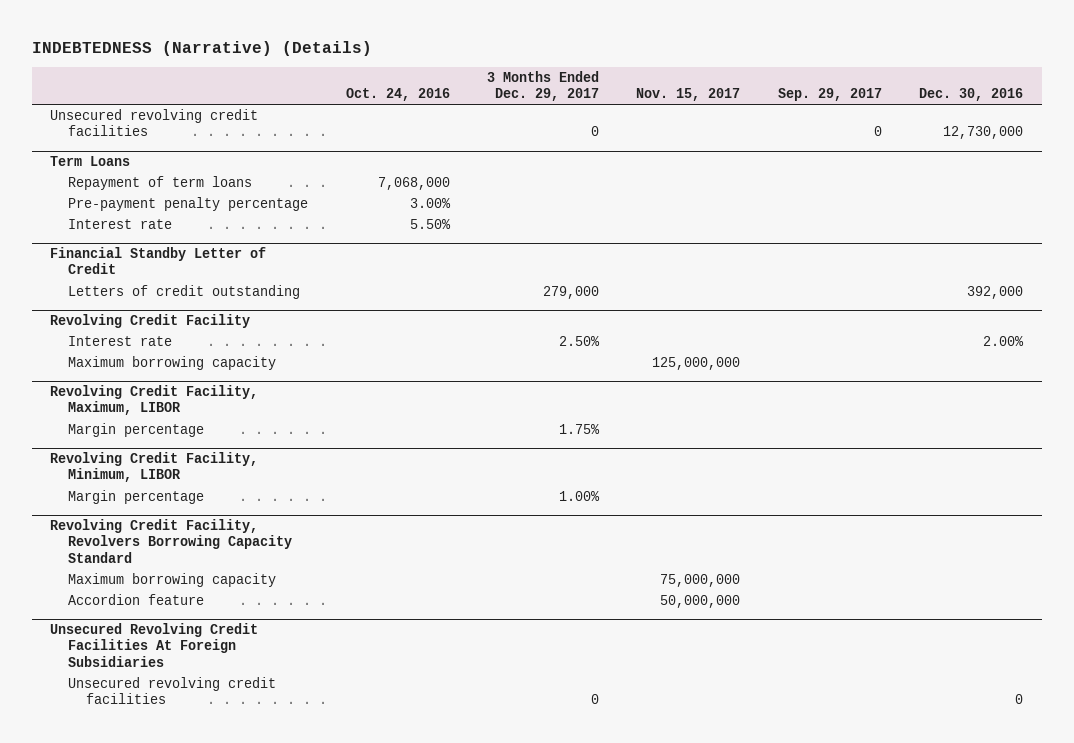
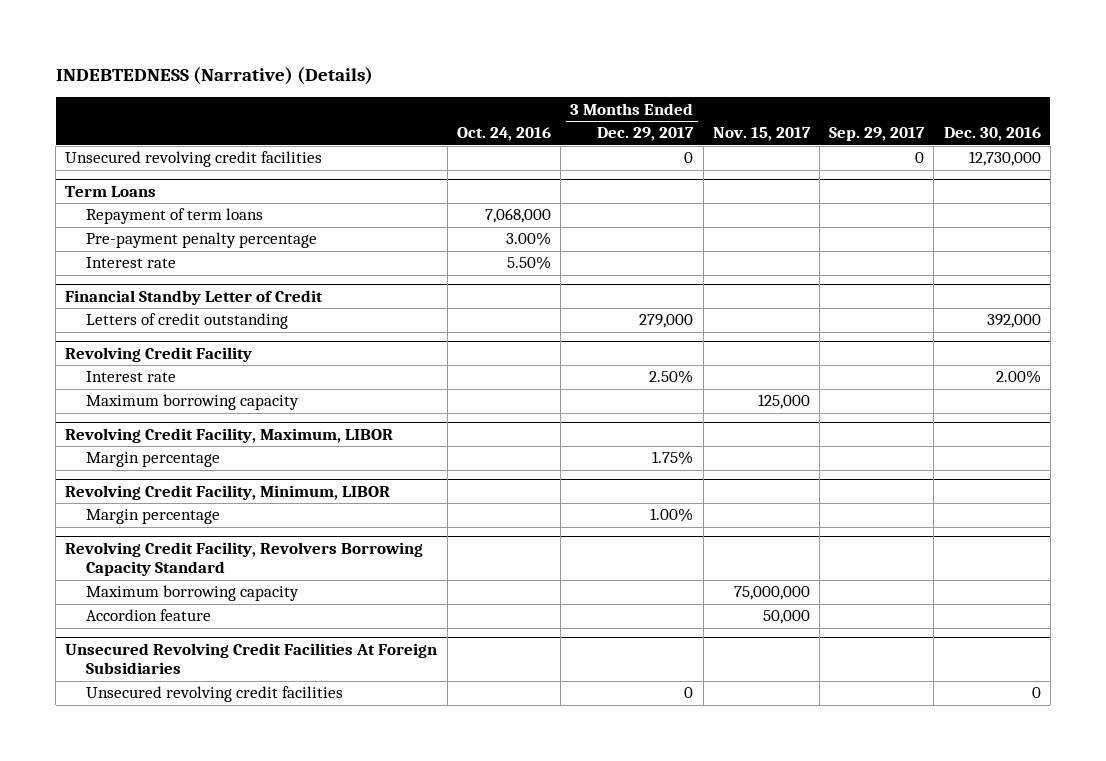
@ Revolving Credit Facility
- Maximum borrowing capacity | | | 125,000,000 | |
+ Maximum borrowing capacity | | | 125,000 | |
@ Revolving Credit Facility, Revolvers Borrowing Capacity Standard
- Accordion feature | | | 50,000,000 | |
+ Accordion feature | | | 50,000 | |

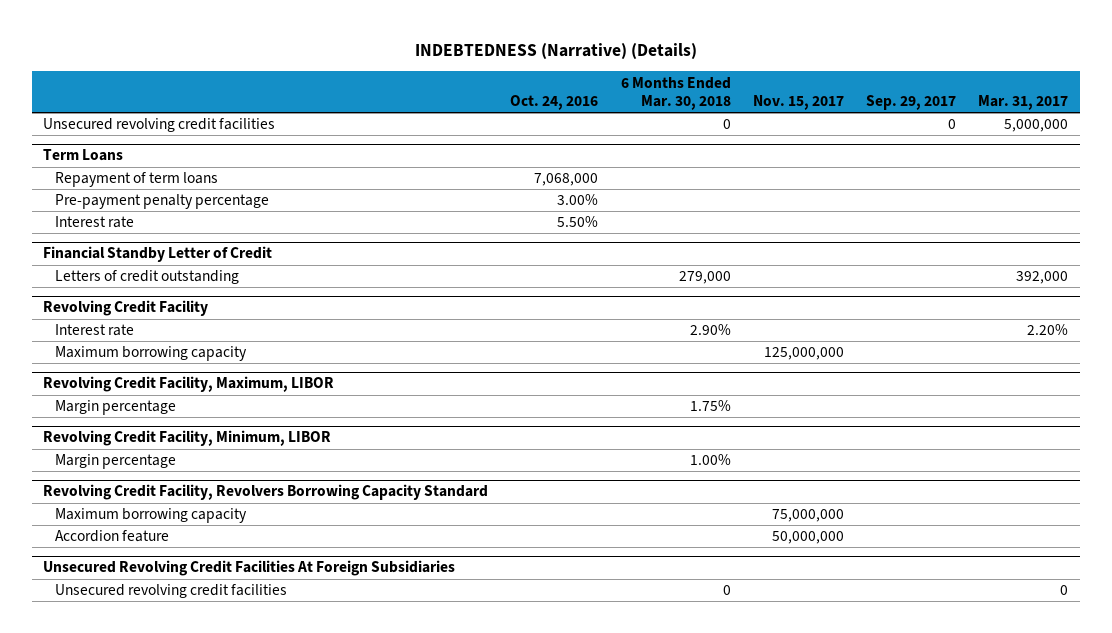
- | Oct. 24, 2016 | 3 Months Ended Dec. 29, 2017 | Nov. 15, 2017 | Sep. 29, 2017 | Dec. 30, 2016
+ | Oct. 24, 2016 | 6 Months Ended Mar. 30, 2018 | Nov. 15, 2017 | Sep. 29, 2017 | Mar. 31, 2017
@ Revolving Credit Facility
- Maximum borrowing capacity | | | 125,000 | |
+ Maximum borrowing capacity | | | 125,000,000 | |
@ Revolving Credit Facility, Revolvers Borrowing Capacity Standard
- Accordion feature | | | 50,000 | |
+ Accordion feature | | | 50,000,000 | |

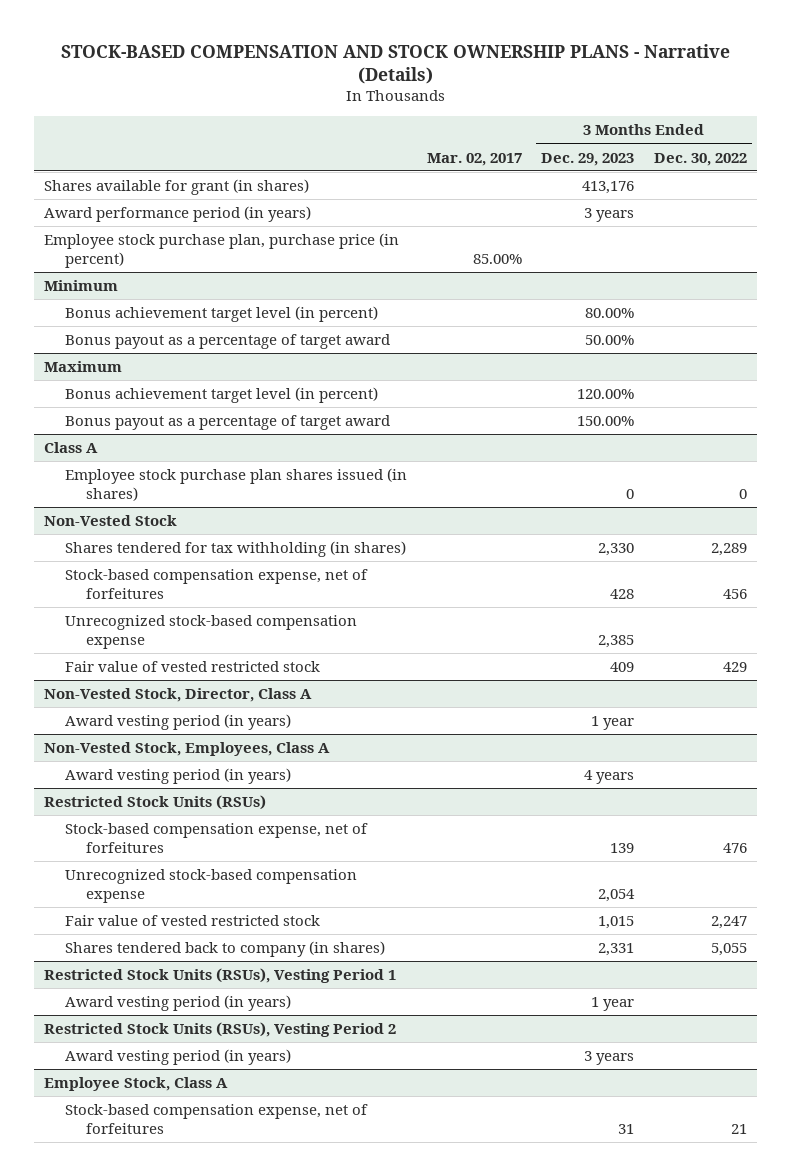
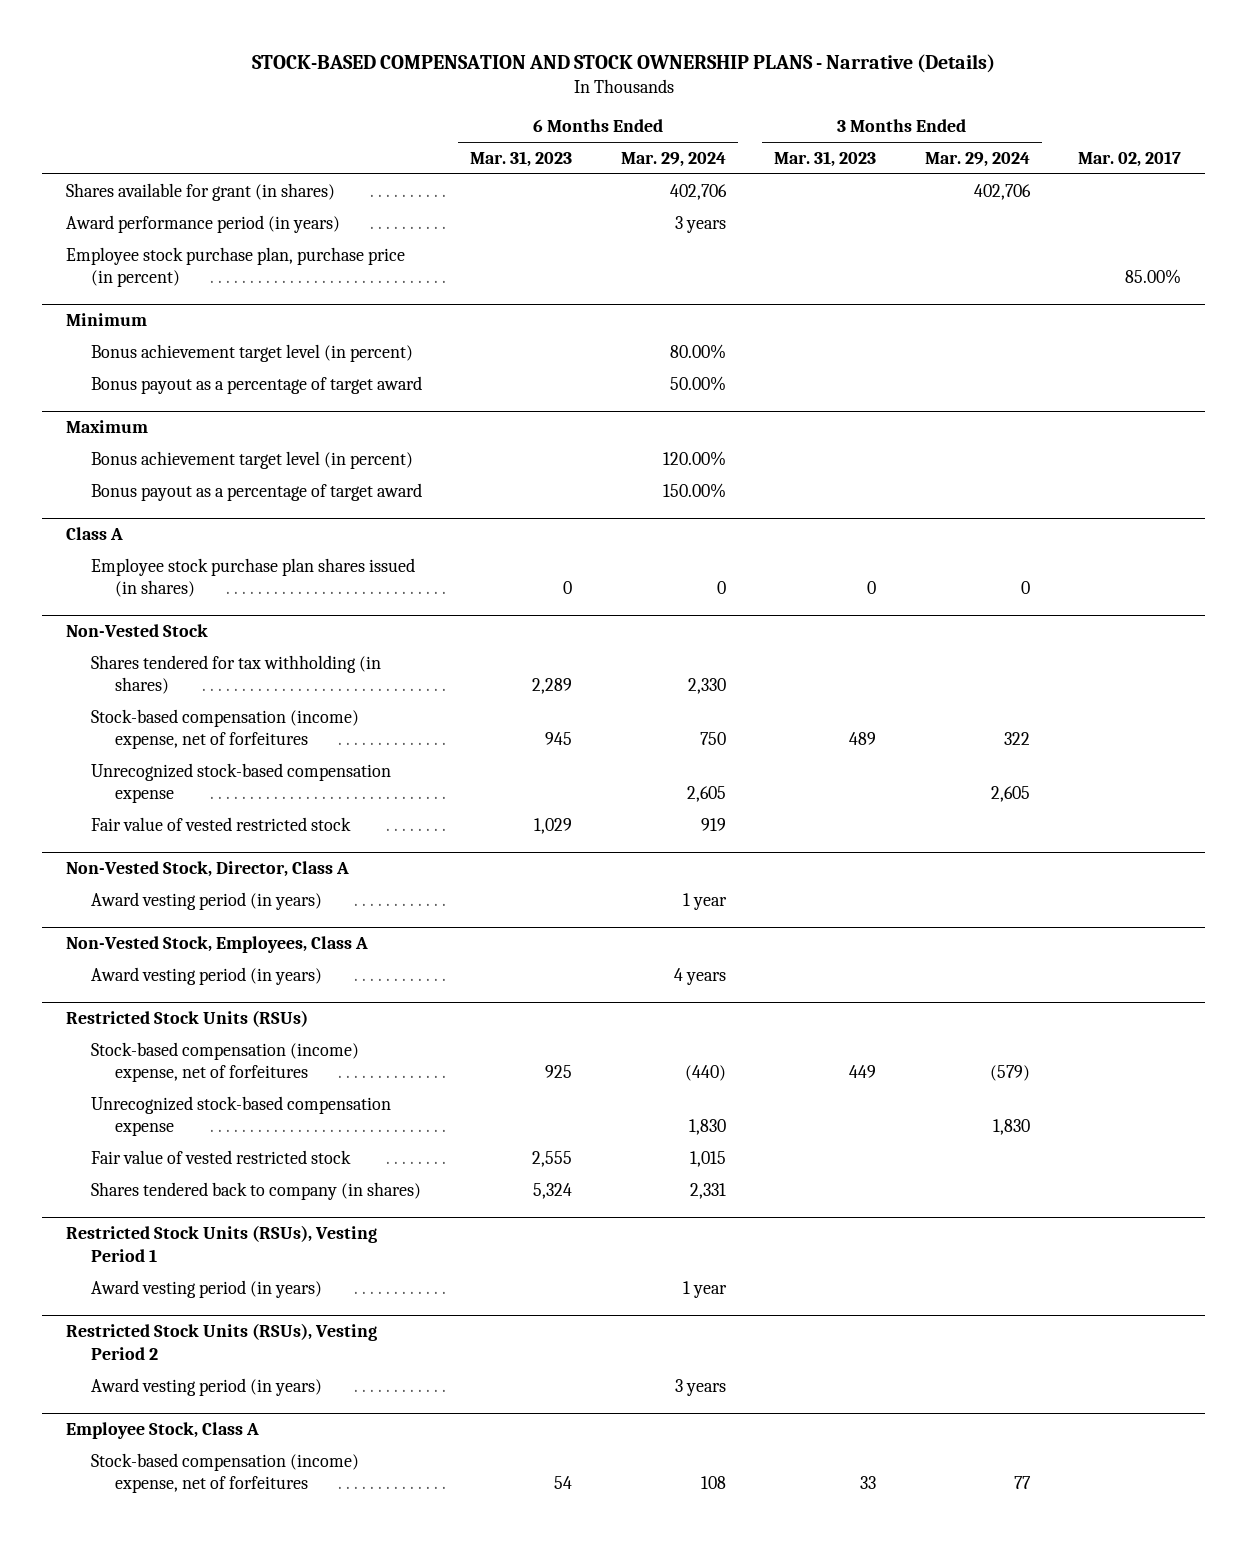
- | Mar. 02, 2017 | 3 Months Ended Dec. 29, 2023 | 3 Months Ended Dec. 30, 2022
+ | 6 Months Ended Mar. 31, 2023 | 6 Months Ended Mar. 29, 2024 | 3 Months Ended Mar. 31, 2023 | 3 Months Ended Mar. 29, 2024 | Mar. 02, 2017
@ Non-Vested Stock
- Stock-based compensation expense, net of forfeitures | | 428 | 456
+ Stock-based compensation (income) expense, net of forfeitures | 945 | 750 | 489 | 322 |
@ Restricted Stock Units (RSUs)
- Stock-based compensation expense, net of forfeitures | | 139 | 476
+ Stock-based compensation (income) expense, net of forfeitures | 925 | (440) | 449 | (579) |
@ Employee Stock, Class A
- Stock-based compensation expense, net of forfeitures | | 31 | 21
+ Stock-based compensation (income) expense, net of forfeitures | 54 | 108 | 33 | 77 |

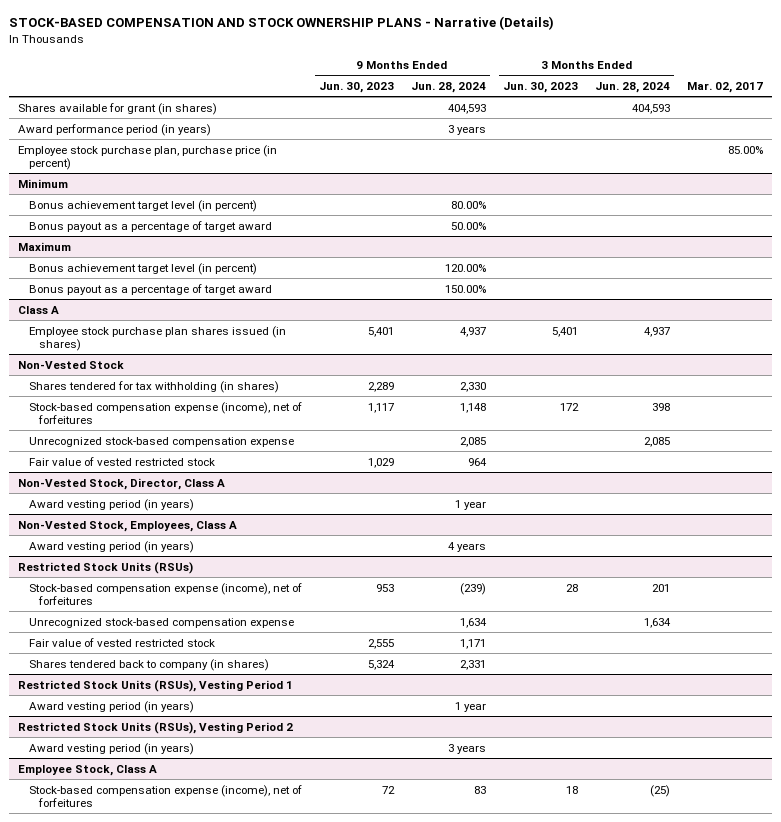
- | 6 Months Ended Mar. 31, 2023 | 6 Months Ended Mar. 29, 2024 | 3 Months Ended Mar. 31, 2023 | 3 Months Ended Mar. 29, 2024 | Mar. 02, 2017
+ | 9 Months Ended Jun. 30, 2023 | 9 Months Ended Jun. 28, 2024 | 3 Months Ended Jun. 30, 2023 | 3 Months Ended Jun. 28, 2024 | Mar. 02, 2017
@ Non-Vested Stock
- Stock-based compensation (income) expense, net of forfeitures | 945 | 750 | 489 | 322 |
+ Stock-based compensation expense (income), net of forfeitures | 1,117 | 1,148 | 172 | 398 |
@ Restricted Stock Units (RSUs)
- Stock-based compensation (income) expense, net of forfeitures | 925 | (440) | 449 | (579) |
+ Stock-based compensation expense (income), net of forfeitures | 953 | (239) | 28 | 201 |
@ Employee Stock, Class A
- Stock-based compensation (income) expense, net of forfeitures | 54 | 108 | 33 | 77 |
+ Stock-based compensation expense (income), net of forfeitures | 72 | 83 | 18 | (25) |

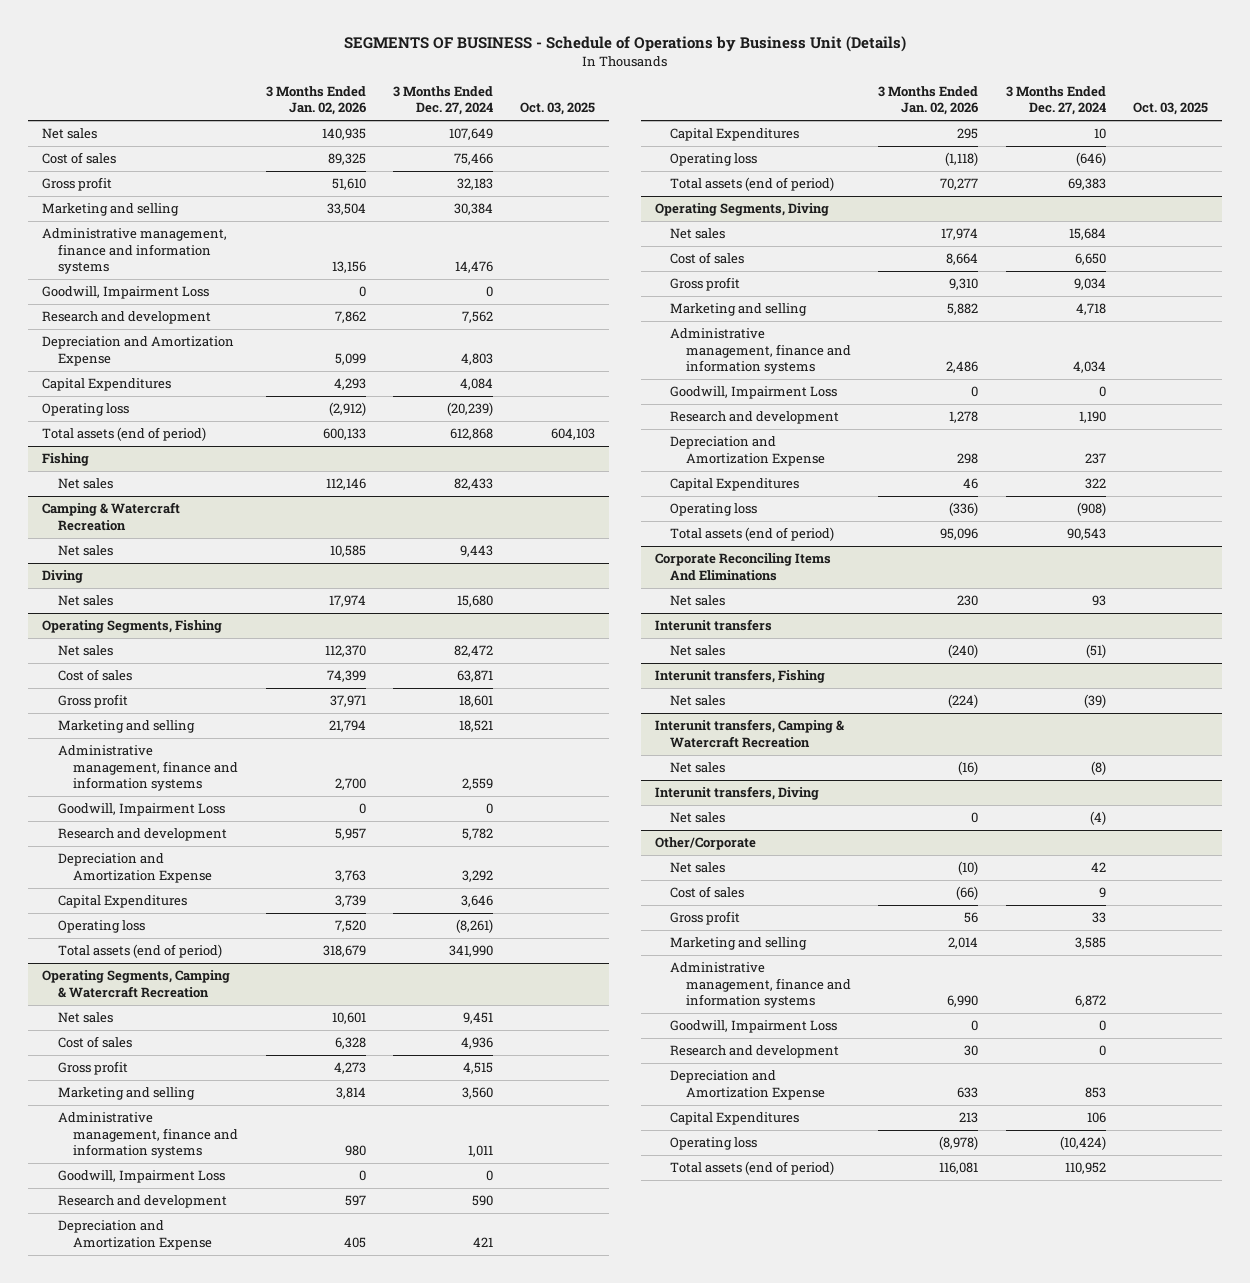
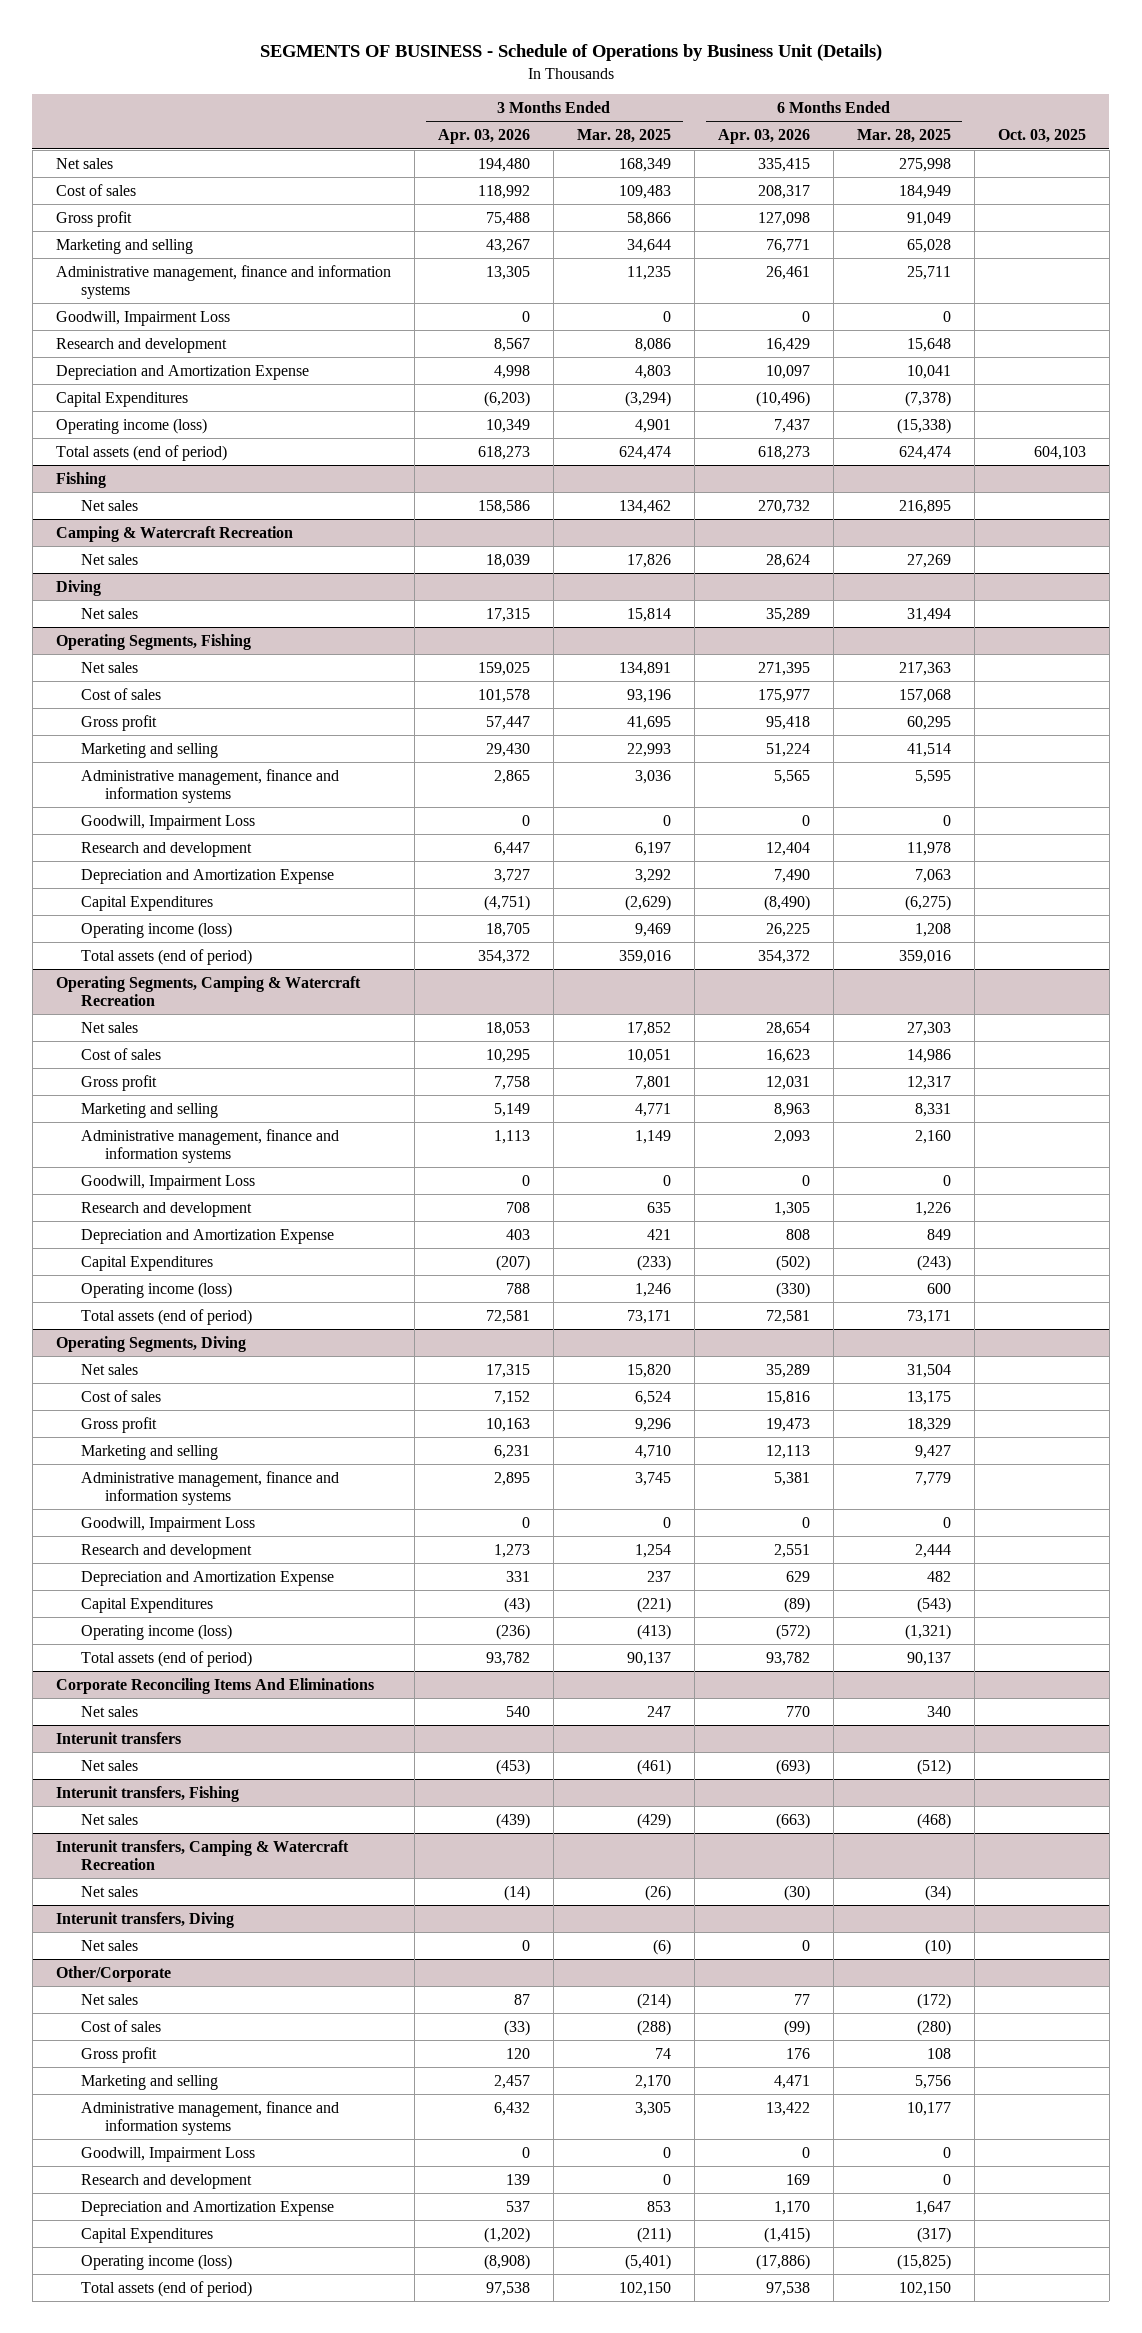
- | 3 Months Ended Jan. 02, 2026 | 3 Months Ended Dec. 27, 2024 | Oct. 03, 2025
+ | 3 Months Ended Apr. 03, 2026 | 3 Months Ended Mar. 28, 2025 | 6 Months Ended Apr. 03, 2026 | 6 Months Ended Mar. 28, 2025 | Oct. 03, 2025
- Operating loss | (2,912) | (20,239) |
+ Operating income (loss) | 10,349 | 4,901 | 7,437 | (15,338) |
@ Operating Segments, Fishing
- Operating loss | 7,520 | (8,261) |
+ Operating income (loss) | 18,705 | 9,469 | 26,225 | 1,208 |
@ Operating Segments, Camping & Watercraft Recreation
- Operating loss | (1,118) | (646) |
+ Operating income (loss) | 788 | 1,246 | (330) | 600 |
@ Operating Segments, Diving
- Operating loss | (336) | (908) |
+ Operating income (loss) | (236) | (413) | (572) | (1,321) |
@ Other/Corporate
- Operating loss | (8,978) | (10,424) |
+ Operating income (loss) | (8,908) | (5,401) | (17,886) | (15,825) |

